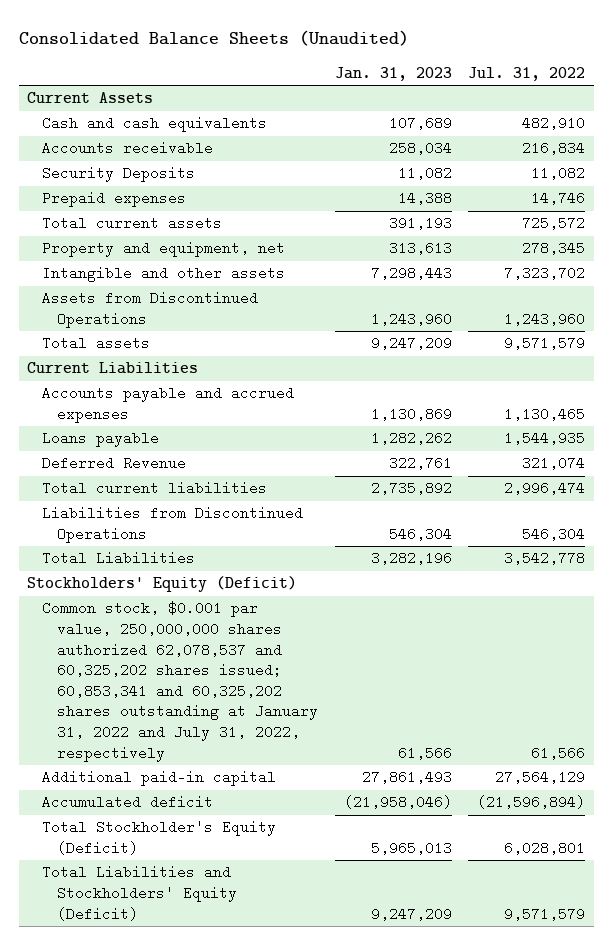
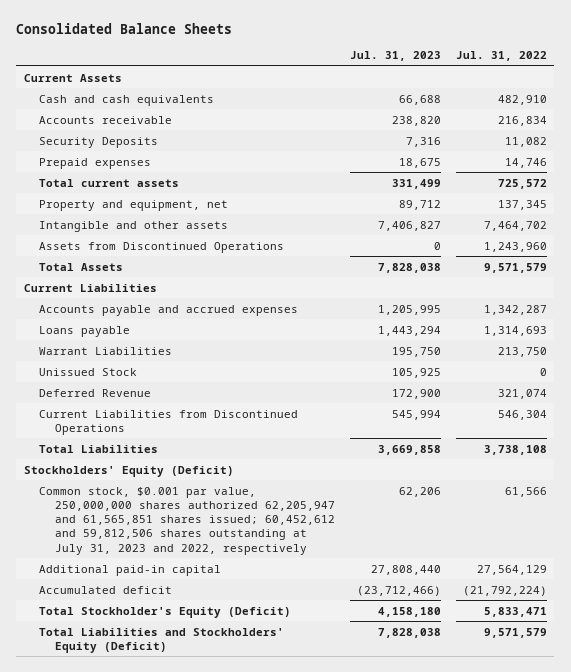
- Consolidated Balance Sheets (Unaudited)
+ Consolidated Balance Sheets
- | Jan. 31, 2023 | Jul. 31, 2022
+ | Jul. 31, 2023 | Jul. 31, 2022
- Property and equipment, net | 313,613 | 278,345
- Intangible and other assets | 7,298,443 | 7,323,702
+ Property and equipment, net | 89,712 | 137,345
+ Intangible and other assets | 7,406,827 | 7,464,702
- Total assets | 9,247,209 | 9,571,579
+ Total Assets | 7,828,038 | 9,571,579
- Accounts payable and accrued expenses | 1,130,869 | 1,130,465
- Loans payable | 1,282,262 | 1,544,935
+ Accounts payable and accrued expenses | 1,205,995 | 1,342,287
+ Loans payable | 1,443,294 | 1,314,693
+ Warrant Liabilities | 195,750 | 213,750
+ Unissued Stock | 105,925 | 0
- Total current liabilities | 2,735,892 | 2,996,474
- Liabilities from Discontinued Operations | 546,304 | 546,304
- Total Liabilities | 3,282,196 | 3,542,778
+ Current Liabilities from Discontinued Operations | 545,994 | 546,304
+ Total Liabilities | 3,669,858 | 3,738,108
- Common stock, $0.001 par value, 250,000,000 shares authorized 62,078,537 and 60,325,202 shares issued; 60,853,341 and 60,325,202 shares outstanding at January 31, 2022 and July 31, 2022, respectively | 61,566 | 61,566
+ Common stock, $0.001 par value, 250,000,000 shares authorized 62,205,947 and 61,565,851 shares issued; 60,452,612 and 59,812,506 shares outstanding at July 31, 2023 and 2022, respectively | 62,206 | 61,566
- Accumulated deficit | (21,958,046) | (21,596,894)
- Total Stockholder's Equity (Deficit) | 5,965,013 | 6,028,801
+ Accumulated deficit | (23,712,466) | (21,792,224)
+ Total Stockholder's Equity (Deficit) | 4,158,180 | 5,833,471

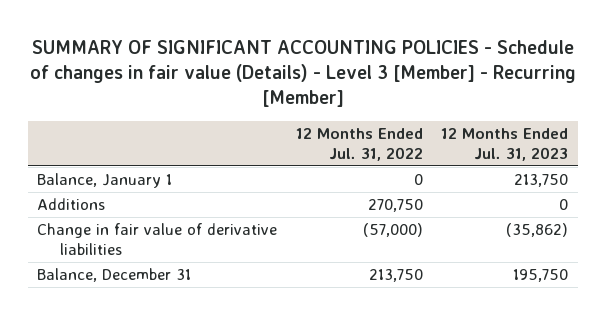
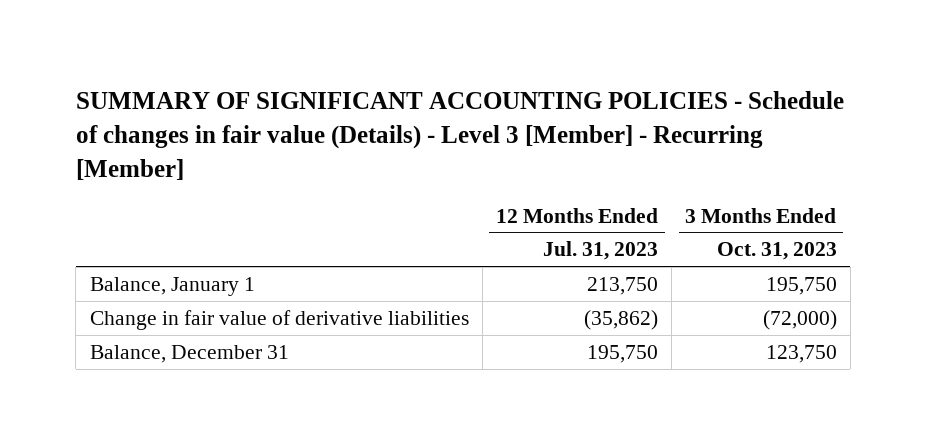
- | 12 Months Ended Jul. 31, 2022 | 12 Months Ended Jul. 31, 2023
+ | 12 Months Ended Jul. 31, 2023 | 3 Months Ended Oct. 31, 2023
- Additions | 270,750 | 0

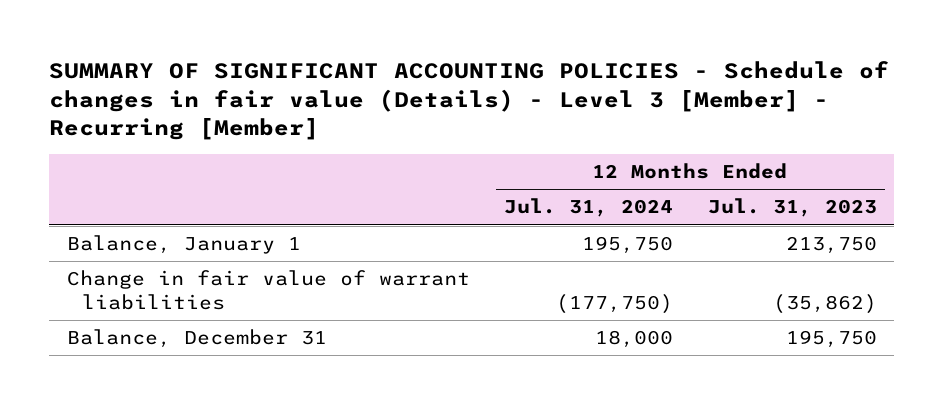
- | 12 Months Ended Jul. 31, 2023 | 3 Months Ended Oct. 31, 2023
+ | 12 Months Ended Jul. 31, 2024 | 12 Months Ended Jul. 31, 2023
- Change in fair value of derivative liabilities | (35,862) | (72,000)
+ Change in fair value of warrant liabilities | (177,750) | (35,862)

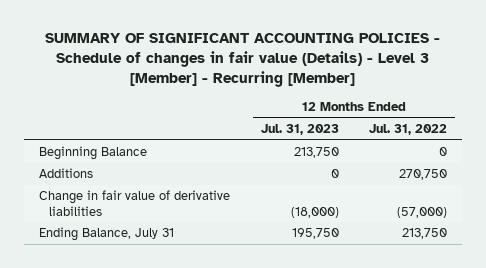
- | 12 Months Ended Jul. 31, 2024 | 12 Months Ended Jul. 31, 2023
+ | 12 Months Ended Jul. 31, 2023 | 12 Months Ended Jul. 31, 2022
- Balance, January 1 | 195,750 | 213,750
- Change in fair value of warrant liabilities | (177,750) | (35,862)
- Balance, December 31 | 18,000 | 195,750
+ Beginning Balance | 213,750 | 0
+ Additions | 0 | 270,750
+ Change in fair value of derivative liabilities | (18,000) | (57,000)
+ Ending Balance, July 31 | 195,750 | 213,750

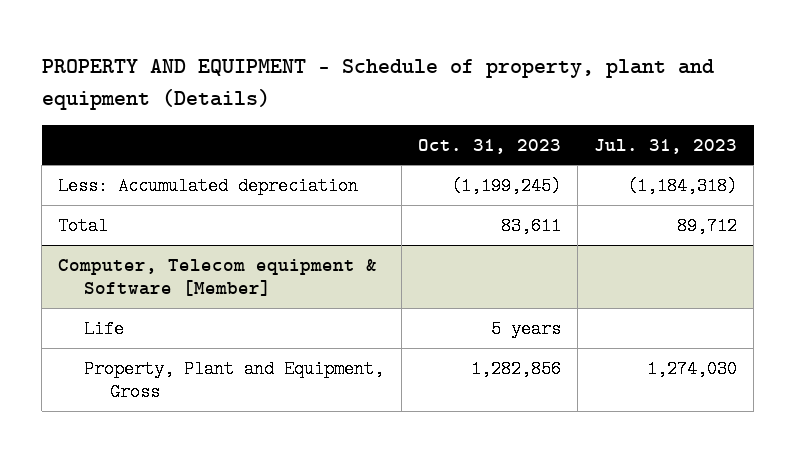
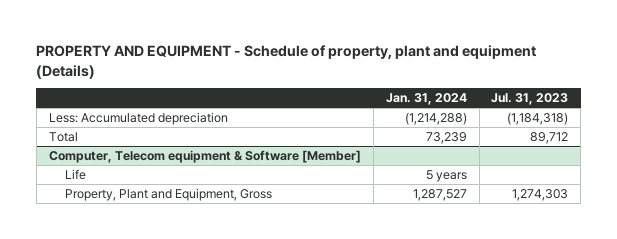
- | Oct. 31, 2023 | Jul. 31, 2023
+ | Jan. 31, 2024 | Jul. 31, 2023
@ Computer, Telecom equipment & Software [Member]
- Property, Plant and Equipment, Gross | 1,282,856 | 1,274,030
+ Property, Plant and Equipment, Gross | 1,287,527 | 1,274,303

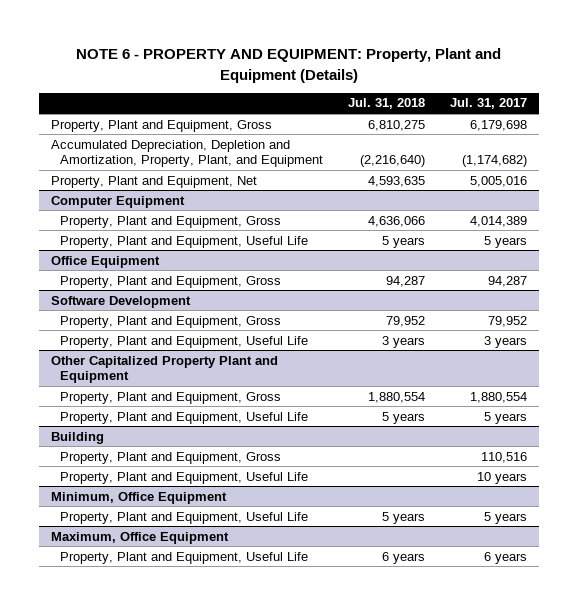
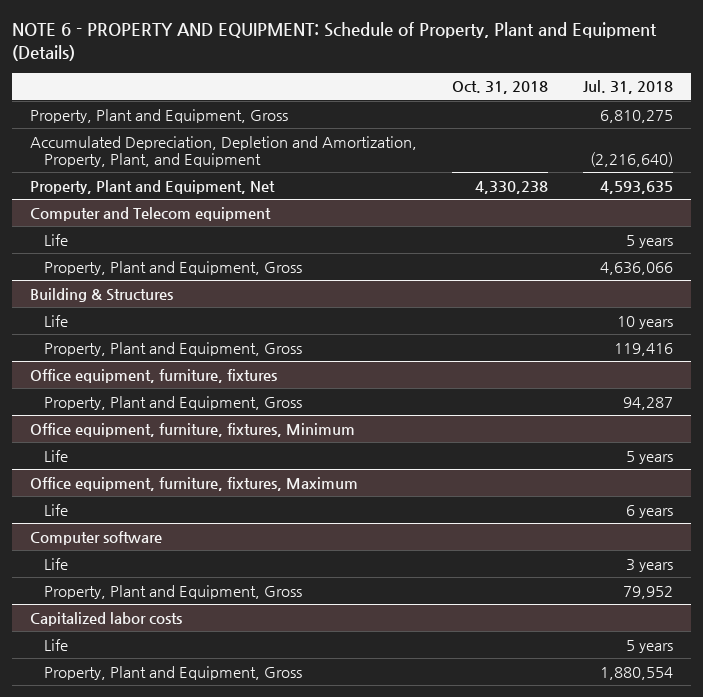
- NOTE 6 - PROPERTY AND EQUIPMENT: Property, Plant and Equipment (Details)
+ NOTE 6 - PROPERTY AND EQUIPMENT: Schedule of Property, Plant and Equipment (Details)
- | Jul. 31, 2018 | Jul. 31, 2017
+ | Oct. 31, 2018 | Jul. 31, 2018
- Computer Equipment
+ Computer and Telecom equipment
+ Life | | 5 years
- Property, Plant and Equipment, Useful Life | 5 years | 5 years
- Office Equipment
+ Building & Structures
+ Life | | 10 years
+ Property, Plant and Equipment, Gross | | 119,416
+ Office equipment, furniture, fixtures
- Software Development
+ Office equipment, furniture, fixtures, Minimum
+ Life | | 5 years
+ Office equipment, furniture, fixtures, Maximum
+ Life | | 6 years
+ Computer software
+ Life | | 3 years
- Property, Plant and Equipment, Useful Life | 3 years | 3 years
- Other Capitalized Property Plant and Equipment
+ Capitalized labor costs
+ Life | | 5 years
- Property, Plant and Equipment, Useful Life | 5 years | 5 years
- Building
- Property, Plant and Equipment, Gross | | 110,516
- Property, Plant and Equipment, Useful Life | | 10 years
- Minimum, Office Equipment
- Property, Plant and Equipment, Useful Life | 5 years | 5 years
- Maximum, Office Equipment
- Property, Plant and Equipment, Useful Life | 6 years | 6 years

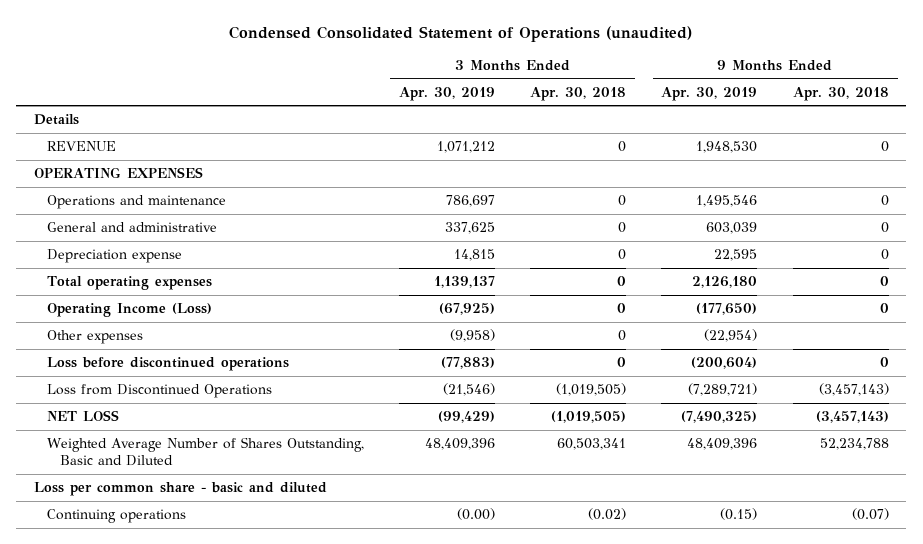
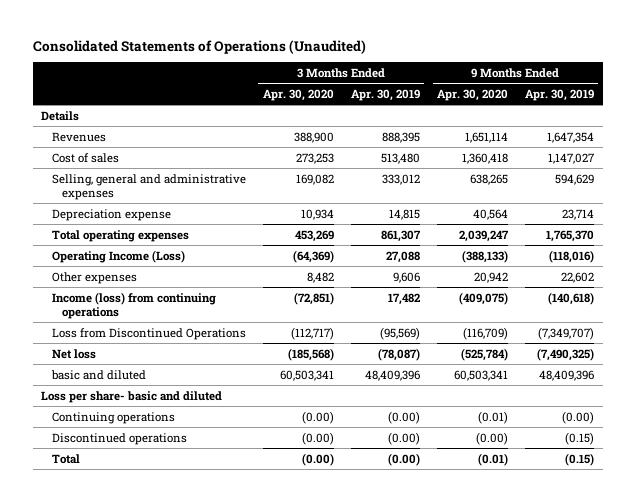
- Condensed Consolidated Statement of Operations (unaudited)
+ Consolidated Statements of Operations (Unaudited)
- | 3 Months Ended Apr. 30, 2019 | 3 Months Ended Apr. 30, 2018 | 9 Months Ended Apr. 30, 2019 | 9 Months Ended Apr. 30, 2018
+ | 3 Months Ended Apr. 30, 2020 | 3 Months Ended Apr. 30, 2019 | 9 Months Ended Apr. 30, 2020 | 9 Months Ended Apr. 30, 2019
- REVENUE | 1,071,212 | 0 | 1,948,530 | 0
- OPERATING EXPENSES
- Operations and maintenance | 786,697 | 0 | 1,495,546 | 0
- General and administrative | 337,625 | 0 | 603,039 | 0
- Depreciation expense | 14,815 | 0 | 22,595 | 0
- Total operating expenses | 1,139,137 | 0 | 2,126,180 | 0
- Operating Income (Loss) | (67,925) | 0 | (177,650) | 0
- Other expenses | (9,958) | 0 | (22,954) |
- Loss before discontinued operations | (77,883) | 0 | (200,604) | 0
- Loss from Discontinued Operations | (21,546) | (1,019,505) | (7,289,721) | (3,457,143)
- NET LOSS | (99,429) | (1,019,505) | (7,490,325) | (3,457,143)
- Weighted Average Number of Shares Outstanding, Basic and Diluted | 48,409,396 | 60,503,341 | 48,409,396 | 52,234,788
- Loss per common share - basic and diluted
- Continuing operations | (0.00) | (0.02) | (0.15) | (0.07)
+ Revenues | 388,900 | 888,395 | 1,651,114 | 1,647,354
+ Cost of sales | 273,253 | 513,480 | 1,360,418 | 1,147,027
+ Selling, general and administrative expenses | 169,082 | 333,012 | 638,265 | 594,629
+ Depreciation expense | 10,934 | 14,815 | 40,564 | 23,714
+ Total operating expenses | 453,269 | 861,307 | 2,039,247 | 1,765,370
+ Operating Income (Loss) | (64,369) | 27,088 | (388,133) | (118,016)
+ Other expenses | 8,482 | 9,606 | 20,942 | 22,602
+ Income (loss) from continuing operations | (72,851) | 17,482 | (409,075) | (140,618)
+ Loss from Discontinued Operations | (112,717) | (95,569) | (116,709) | (7,349,707)
+ Net loss | (185,568) | (78,087) | (525,784) | (7,490,325)
+ basic and diluted | 60,503,341 | 48,409,396 | 60,503,341 | 48,409,396
+ Loss per share- basic and diluted
+ Continuing operations | (0.00) | (0.00) | (0.01) | (0.00)
+ Discontinued operations | (0.00) | (0.00) | (0.00) | (0.15)
+ Total | (0.00) | (0.00) | (0.01) | (0.15)

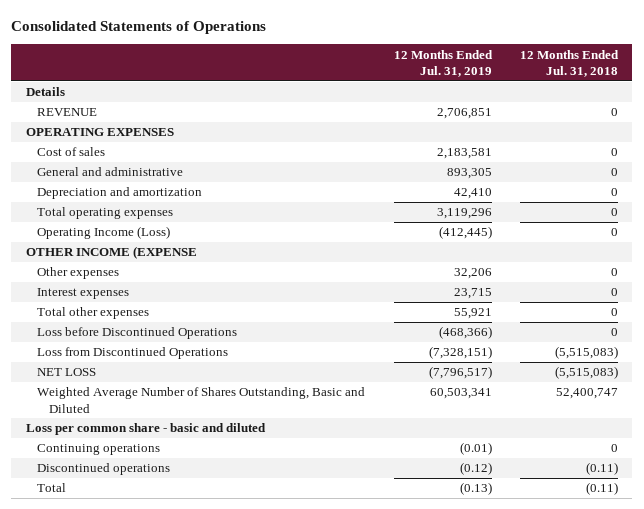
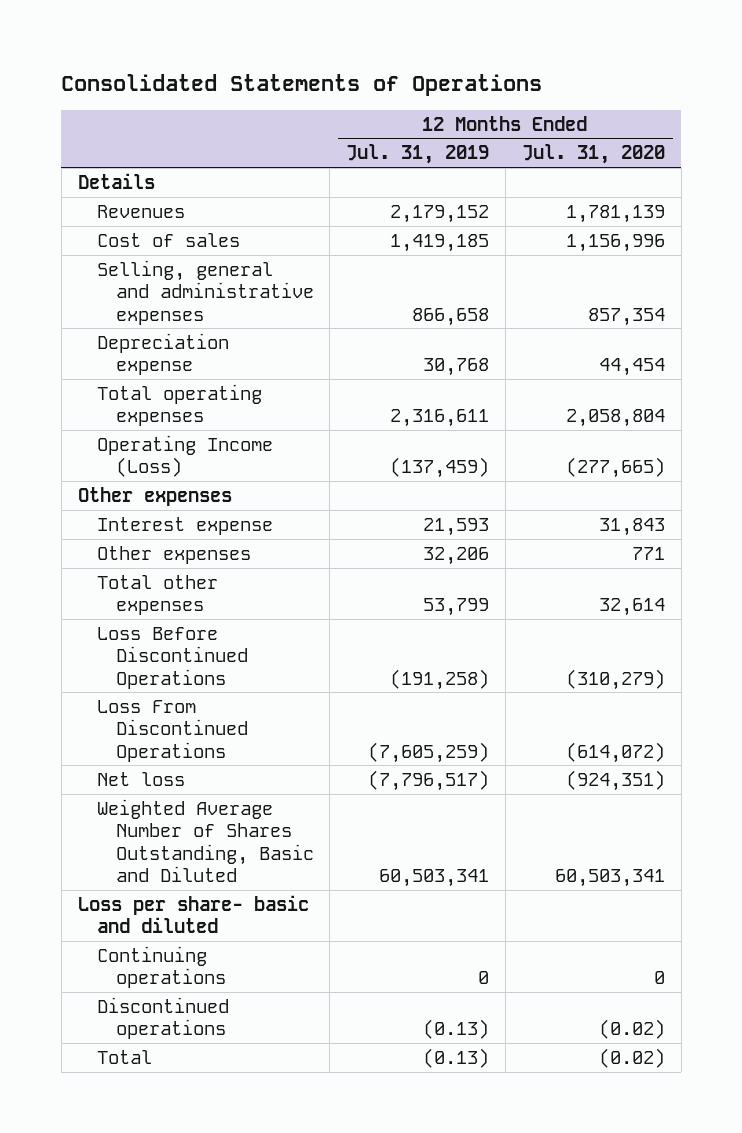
- | 12 Months Ended Jul. 31, 2019 | 12 Months Ended Jul. 31, 2018
+ | 12 Months Ended Jul. 31, 2019 | 12 Months Ended Jul. 31, 2020
- REVENUE | 2,706,851 | 0
- OPERATING EXPENSES
- Cost of sales | 2,183,581 | 0
- General and administrative | 893,305 | 0
- Depreciation and amortization | 42,410 | 0
- Total operating expenses | 3,119,296 | 0
- Operating Income (Loss) | (412,445) | 0
- OTHER INCOME (EXPENSE
+ Revenues | 2,179,152 | 1,781,139
+ Cost of sales | 1,419,185 | 1,156,996
+ Selling, general and administrative expenses | 866,658 | 857,354
+ Depreciation expense | 30,768 | 44,454
+ Total operating expenses | 2,316,611 | 2,058,804
+ Operating Income (Loss) | (137,459) | (277,665)
+ Other expenses
+ Interest expense | 21,593 | 31,843
- Interest expenses | 23,715 | 0
- Total other expenses | 55,921 | 0
- Loss before Discontinued Operations | (468,366) | 0
- Loss from Discontinued Operations | (7,328,151) | (5,515,083)
- NET LOSS | (7,796,517) | (5,515,083)
+ Total other expenses | 53,799 | 32,614
+ Loss Before Discontinued Operations | (191,258) | (310,279)
+ Loss From Discontinued Operations | (7,605,259) | (614,072)
+ Net loss | (7,796,517) | (924,351)
- Loss per common share - basic and diluted
- Continuing operations | (0.01) | 0
- Discontinued operations | (0.12) | (0.11)
+ Loss per share- basic and diluted
+ Continuing operations | 0 | 0
+ Discontinued operations | (0.13) | (0.02)

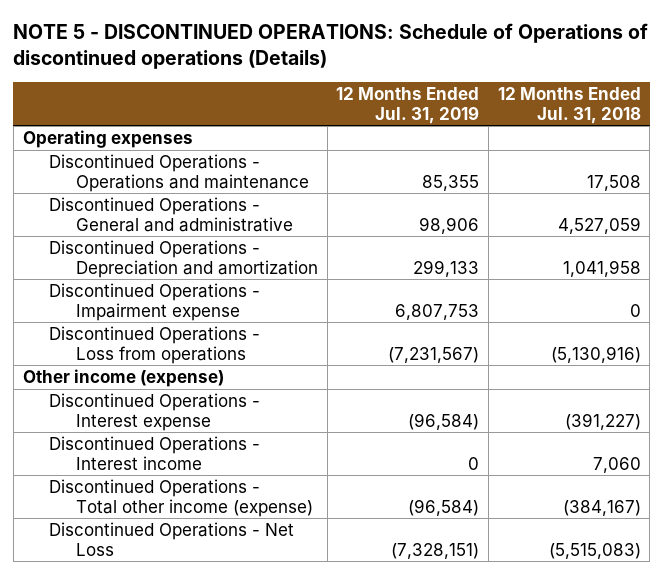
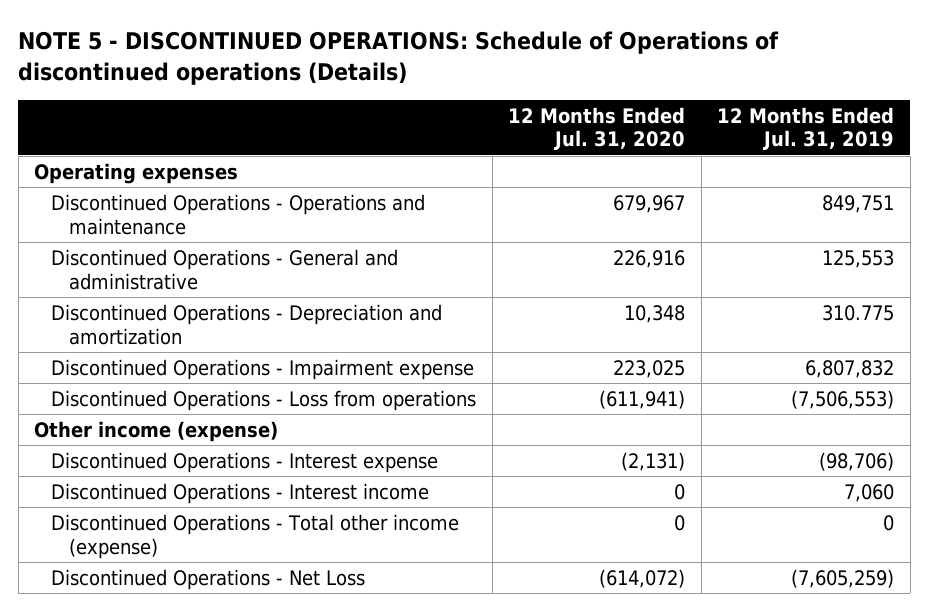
- | 12 Months Ended Jul. 31, 2019 | 12 Months Ended Jul. 31, 2018
+ | 12 Months Ended Jul. 31, 2020 | 12 Months Ended Jul. 31, 2019
- Discontinued Operations - Operations and maintenance | 85,355 | 17,508
- Discontinued Operations - General and administrative | 98,906 | 4,527,059
- Discontinued Operations - Depreciation and amortization | 299,133 | 1,041,958
- Discontinued Operations - Impairment expense | 6,807,753 | 0
- Discontinued Operations - Loss from operations | (7,231,567) | (5,130,916)
+ Discontinued Operations - Operations and maintenance | 679,967 | 849,751
+ Discontinued Operations - General and administrative | 226,916 | 125,553
+ Discontinued Operations - Depreciation and amortization | 10,348 | 310.775
+ Discontinued Operations - Impairment expense | 223,025 | 6,807,832
+ Discontinued Operations - Loss from operations | (611,941) | (7,506,553)
- Discontinued Operations - Interest expense | (96,584) | (391,227)
- Discontinued Operations - Interest income | 0 | 7,060
- Discontinued Operations - Total other income (expense) | (96,584) | (384,167)
- Discontinued Operations - Net Loss | (7,328,151) | (5,515,083)
+ Discontinued Operations - Interest expense | (2,131) | (98,706)
+ Discontinued Operations - Interest income | 0 | 7,060
+ Discontinued Operations - Total other income (expense) | 0 | 0
+ Discontinued Operations - Net Loss | (614,072) | (7,605,259)

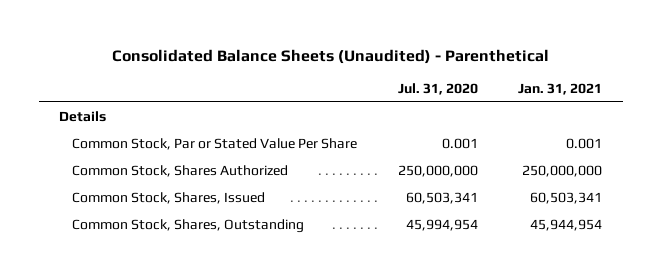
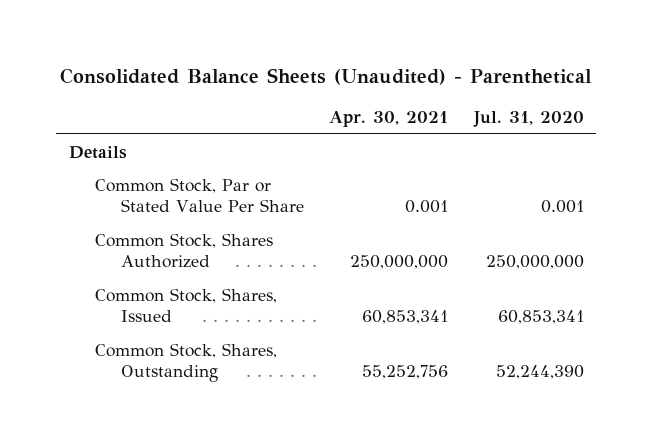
- | Jul. 31, 2020 | Jan. 31, 2021
+ | Apr. 30, 2021 | Jul. 31, 2020
- Common Stock, Shares, Issued | 60,503,341 | 60,503,341
- Common Stock, Shares, Outstanding | 45,994,954 | 45,944,954
+ Common Stock, Shares, Issued | 60,853,341 | 60,853,341
+ Common Stock, Shares, Outstanding | 55,252,756 | 52,244,390

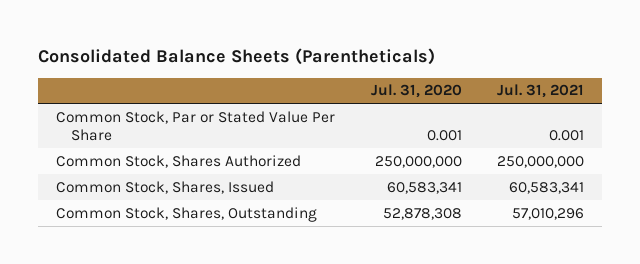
- Consolidated Balance Sheets (Unaudited) - Parenthetical
+ Consolidated Balance Sheets (Parentheticals)
- | Apr. 30, 2021 | Jul. 31, 2020
+ | Jul. 31, 2020 | Jul. 31, 2021
- Details
- Common Stock, Shares, Issued | 60,853,341 | 60,853,341
- Common Stock, Shares, Outstanding | 55,252,756 | 52,244,390
+ Common Stock, Shares, Issued | 60,583,341 | 60,583,341
+ Common Stock, Shares, Outstanding | 52,878,308 | 57,010,296

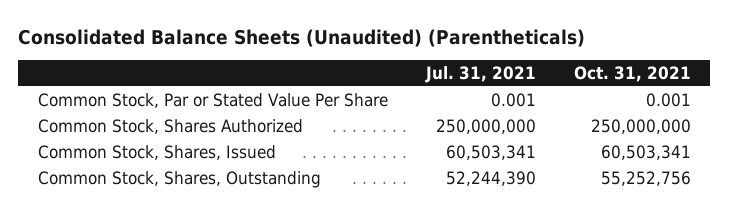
- Consolidated Balance Sheets (Parentheticals)
+ Consolidated Balance Sheets (Unaudited) (Parentheticals)
- | Jul. 31, 2020 | Jul. 31, 2021
+ | Jul. 31, 2021 | Oct. 31, 2021
- Common Stock, Shares, Issued | 60,583,341 | 60,583,341
- Common Stock, Shares, Outstanding | 52,878,308 | 57,010,296
+ Common Stock, Shares, Issued | 60,503,341 | 60,503,341
+ Common Stock, Shares, Outstanding | 52,244,390 | 55,252,756

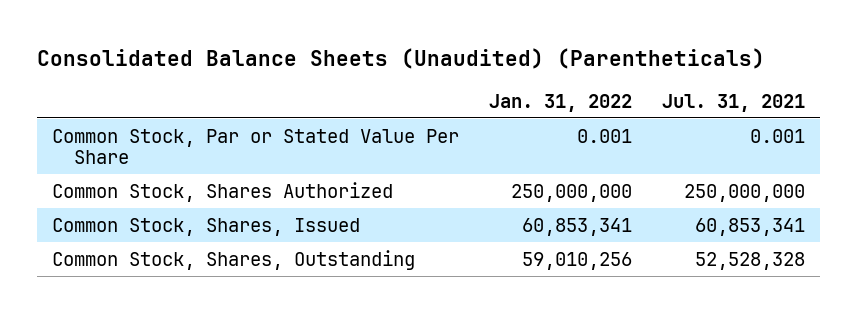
- | Jul. 31, 2021 | Oct. 31, 2021
+ | Jan. 31, 2022 | Jul. 31, 2021
- Common Stock, Shares, Issued | 60,503,341 | 60,503,341
- Common Stock, Shares, Outstanding | 52,244,390 | 55,252,756
+ Common Stock, Shares, Issued | 60,853,341 | 60,853,341
+ Common Stock, Shares, Outstanding | 59,010,256 | 52,528,328

